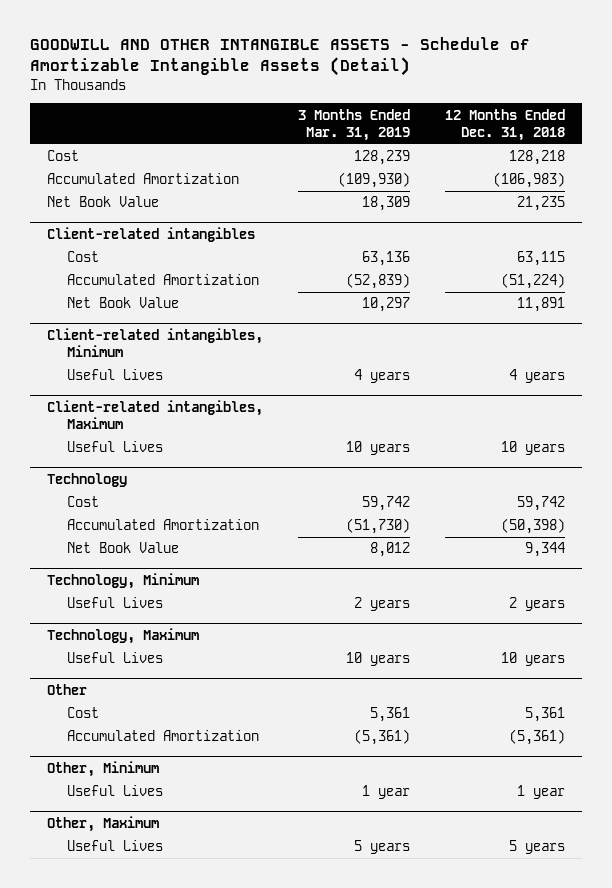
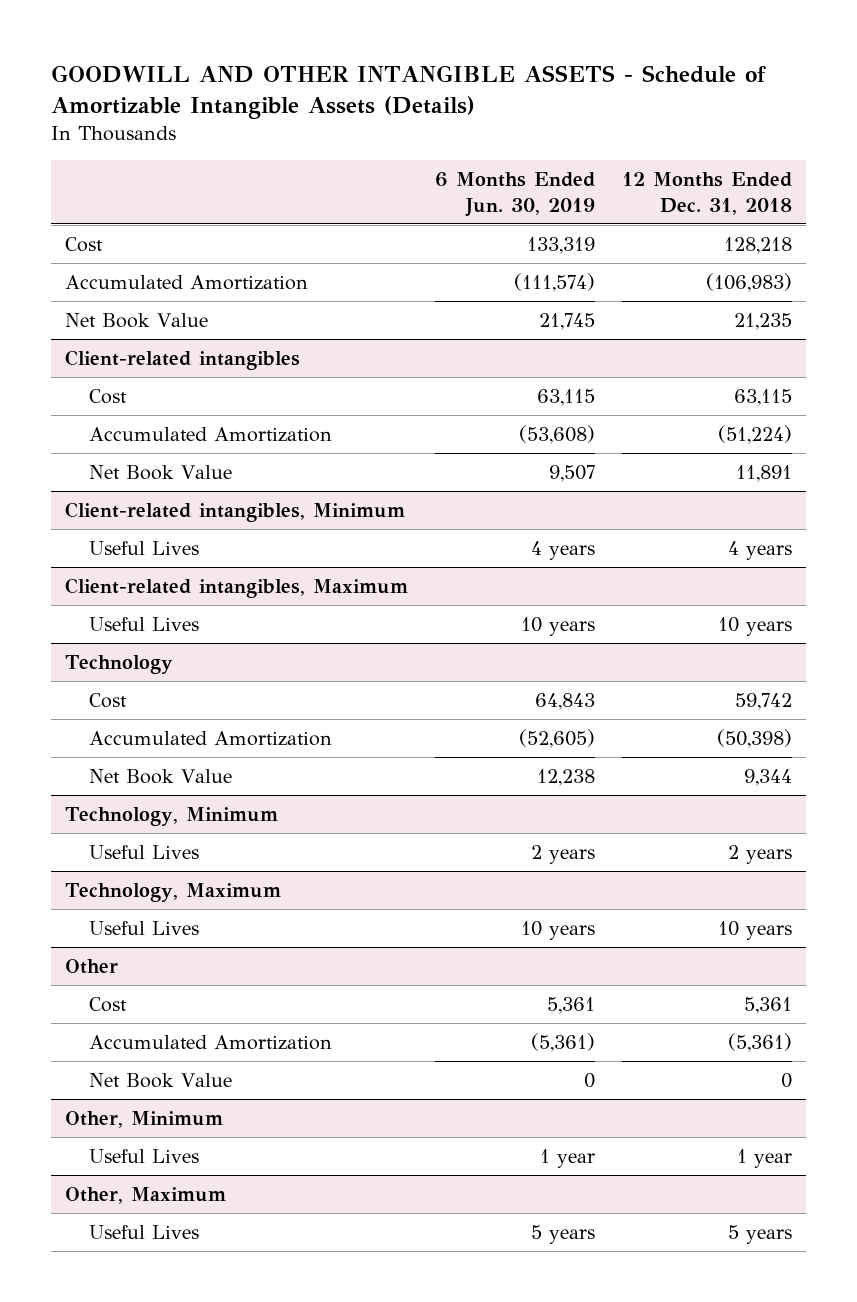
- GOODWILL AND OTHER INTANGIBLE ASSETS - Schedule of Amortizable Intangible Assets (Detail)
+ GOODWILL AND OTHER INTANGIBLE ASSETS - Schedule of Amortizable Intangible Assets (Details)
- | 3 Months Ended Mar. 31, 2019 | 12 Months Ended Dec. 31, 2018
+ | 6 Months Ended Jun. 30, 2019 | 12 Months Ended Dec. 31, 2018
@ Other
+ Net Book Value | 0 | 0

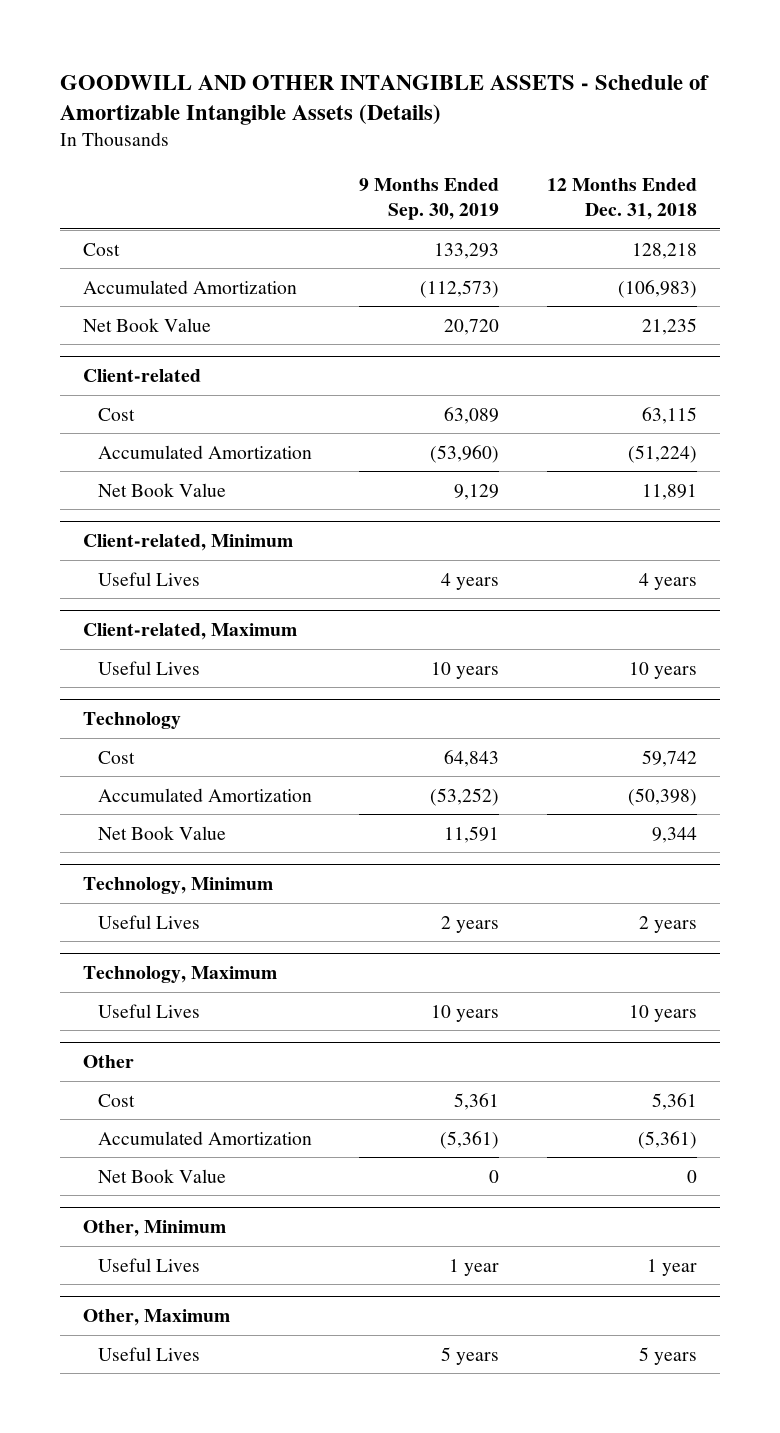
- | 6 Months Ended Jun. 30, 2019 | 12 Months Ended Dec. 31, 2018
+ | 9 Months Ended Sep. 30, 2019 | 12 Months Ended Dec. 31, 2018
- Client-related intangibles
+ Client-related
- Client-related intangibles, Minimum
+ Client-related, Minimum
- Client-related intangibles, Maximum
+ Client-related, Maximum

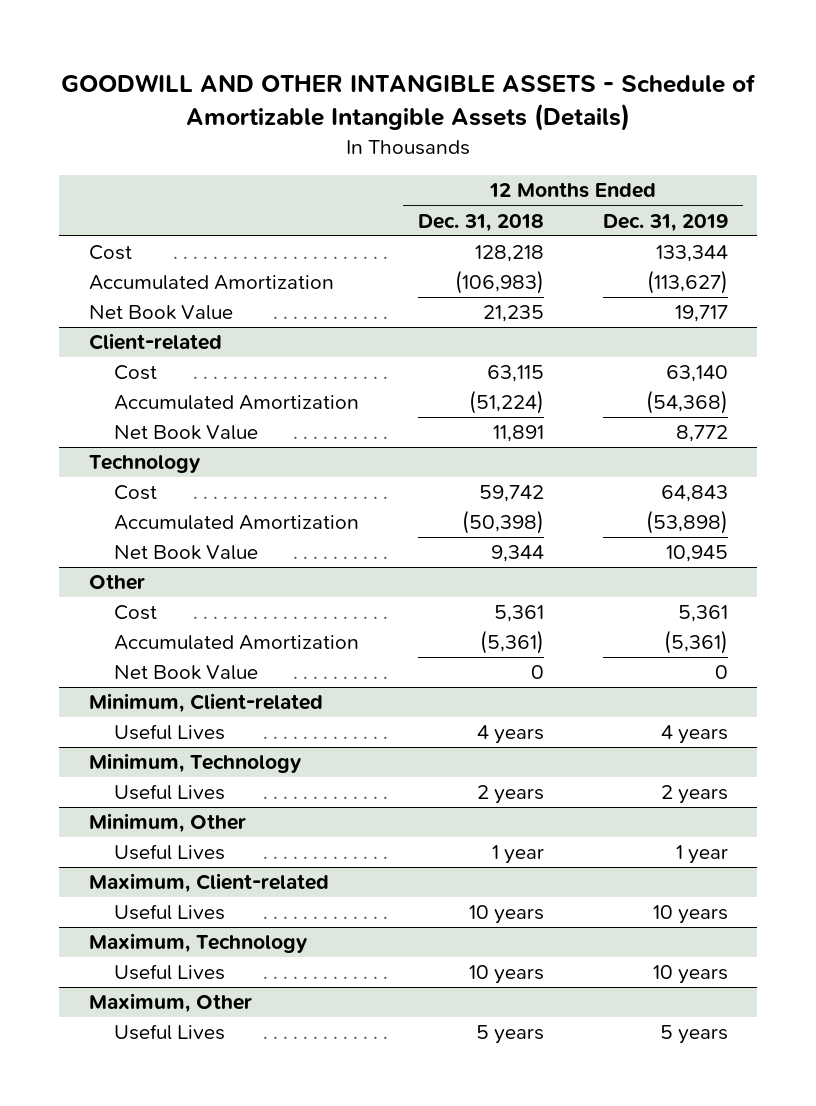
- | 9 Months Ended Sep. 30, 2019 | 12 Months Ended Dec. 31, 2018
+ | 12 Months Ended Dec. 31, 2018 | 12 Months Ended Dec. 31, 2019
- Client-related, Minimum
- Useful Lives | 4 years | 4 years
- Client-related, Maximum
- Useful Lives | 10 years | 10 years
- Technology, Minimum
- Useful Lives | 2 years | 2 years
- Technology, Maximum
- Useful Lives | 10 years | 10 years
- Other, Minimum
+ Minimum, Client-related
+ Useful Lives | 4 years | 4 years
+ Minimum, Technology
+ Useful Lives | 2 years | 2 years
+ Minimum, Other
- Other, Maximum
+ Maximum, Client-related
+ Useful Lives | 10 years | 10 years
+ Maximum, Technology
+ Useful Lives | 10 years | 10 years
+ Maximum, Other

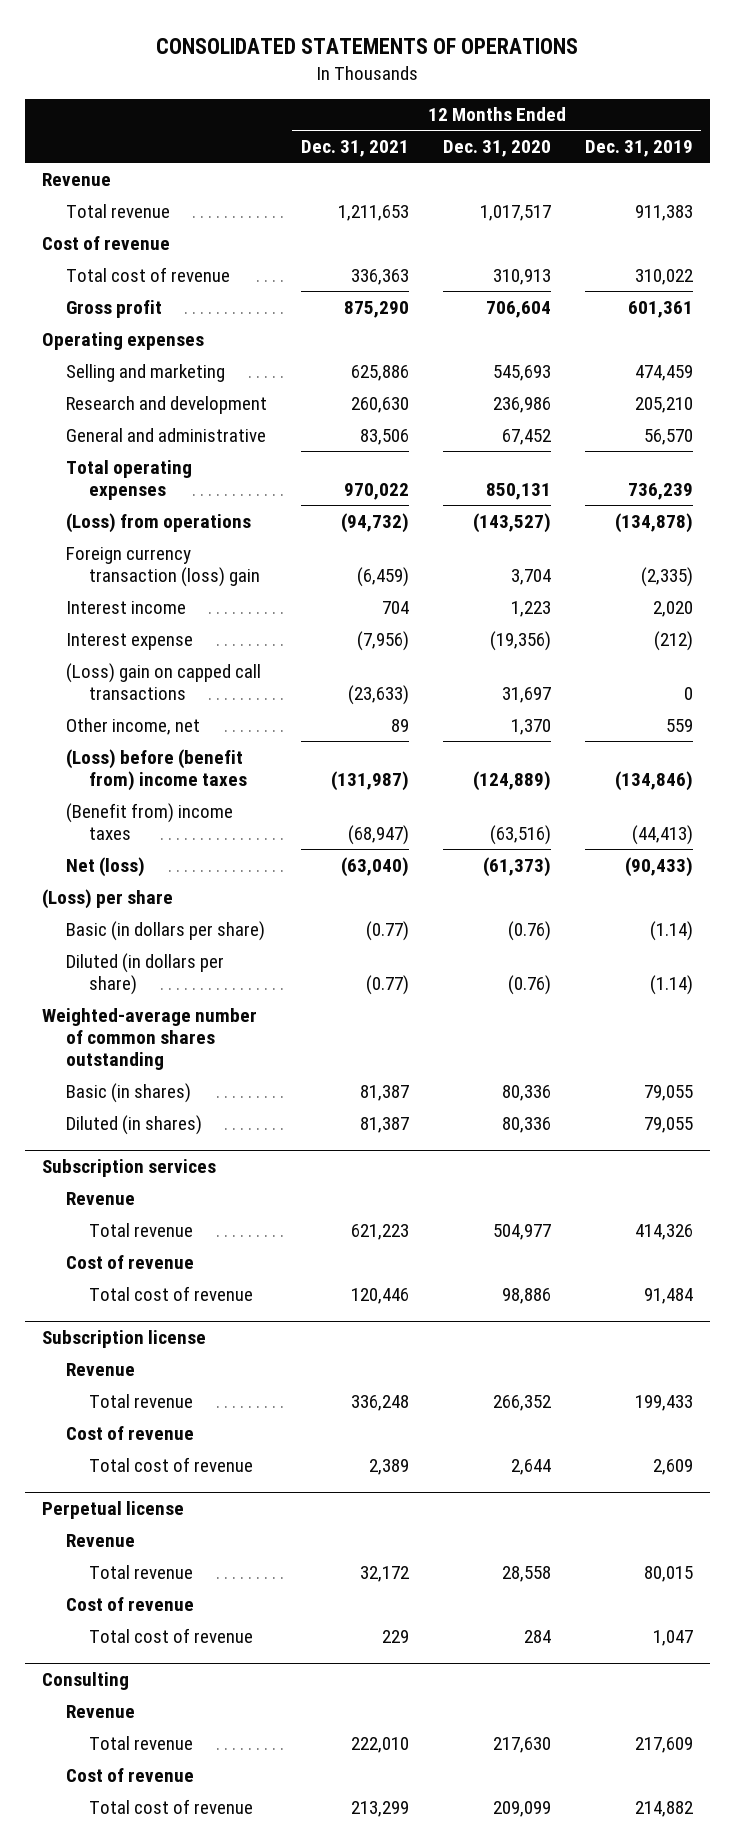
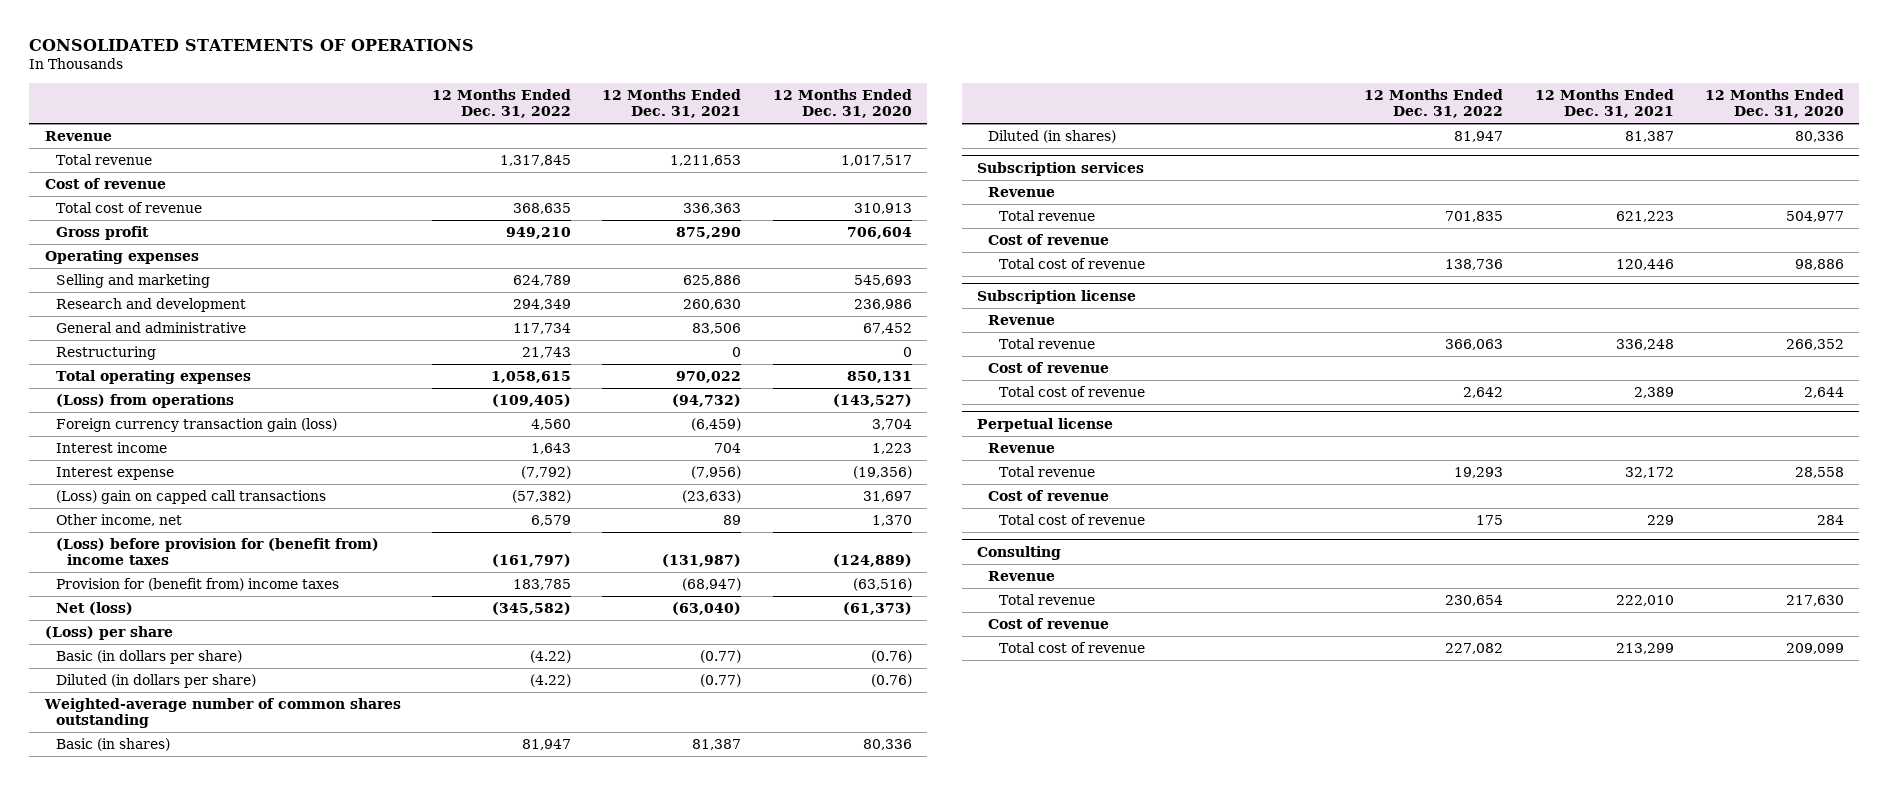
- | 12 Months Ended Dec. 31, 2021 | 12 Months Ended Dec. 31, 2020 | 12 Months Ended Dec. 31, 2019
+ | 12 Months Ended Dec. 31, 2022 | 12 Months Ended Dec. 31, 2021 | 12 Months Ended Dec. 31, 2020
+ Restructuring | 21,743 | 0 | 0
- Foreign currency transaction (loss) gain | (6,459) | 3,704 | (2,335)
+ Foreign currency transaction gain (loss) | 4,560 | (6,459) | 3,704
- (Loss) before (benefit from) income taxes | (131,987) | (124,889) | (134,846)
- (Benefit from) income taxes | (68,947) | (63,516) | (44,413)
+ (Loss) before provision for (benefit from) income taxes | (161,797) | (131,987) | (124,889)
+ Provision for (benefit from) income taxes | 183,785 | (68,947) | (63,516)

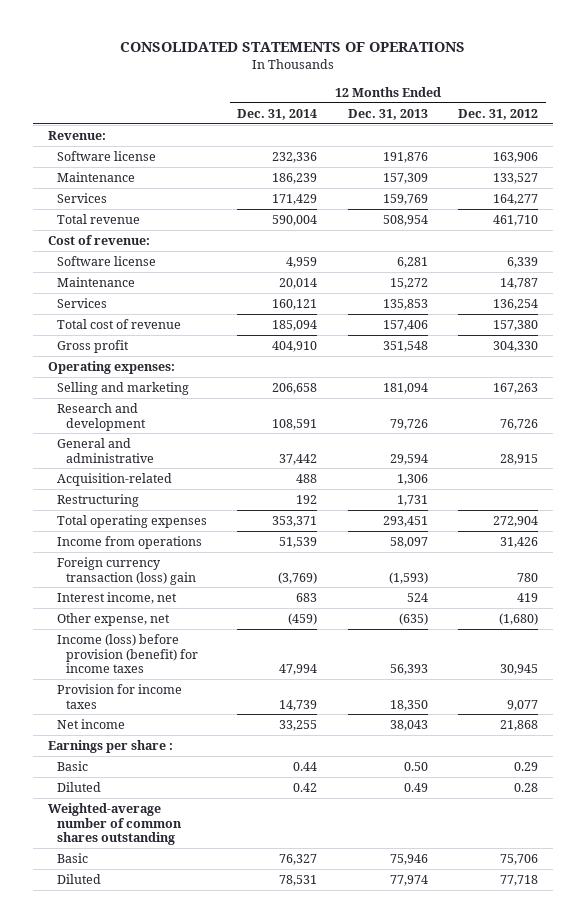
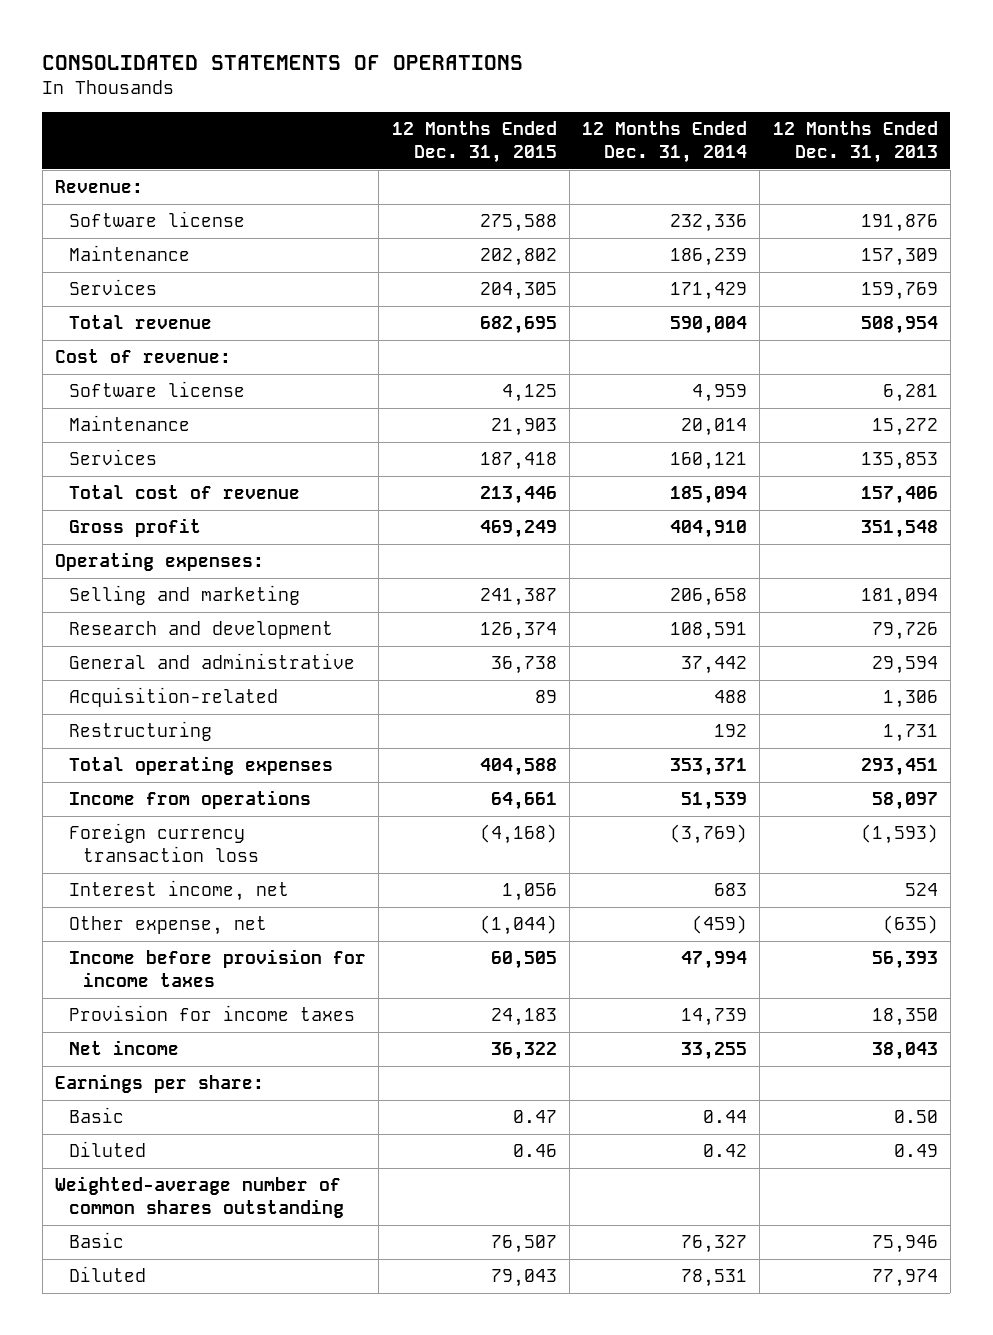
- | 12 Months Ended Dec. 31, 2014 | 12 Months Ended Dec. 31, 2013 | 12 Months Ended Dec. 31, 2012
+ | 12 Months Ended Dec. 31, 2015 | 12 Months Ended Dec. 31, 2014 | 12 Months Ended Dec. 31, 2013
- Foreign currency transaction (loss) gain | (3,769) | (1,593) | 780
+ Foreign currency transaction loss | (4,168) | (3,769) | (1,593)
- Income (loss) before provision (benefit) for income taxes | 47,994 | 56,393 | 30,945
+ Income before provision for income taxes | 60,505 | 47,994 | 56,393
- Earnings per share :
+ Earnings per share:

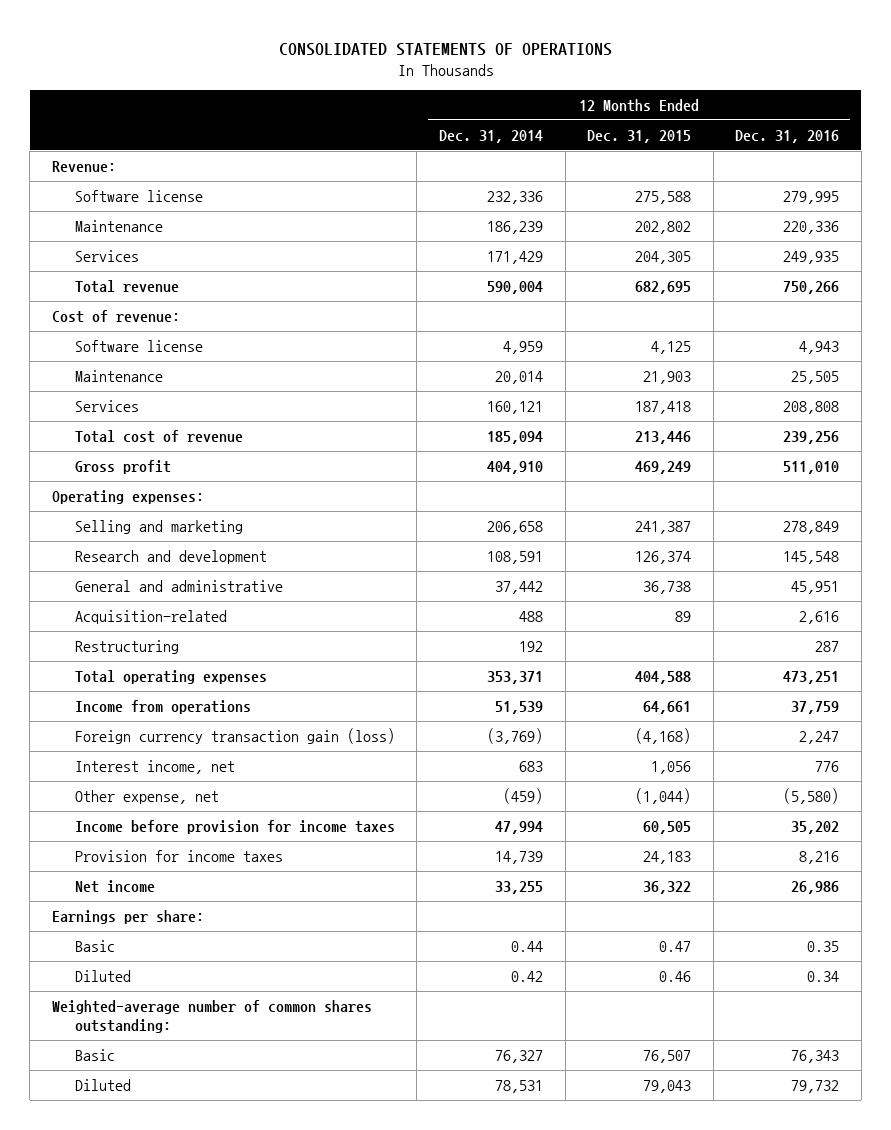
- | 12 Months Ended Dec. 31, 2015 | 12 Months Ended Dec. 31, 2014 | 12 Months Ended Dec. 31, 2013
+ | 12 Months Ended Dec. 31, 2014 | 12 Months Ended Dec. 31, 2015 | 12 Months Ended Dec. 31, 2016
- Foreign currency transaction loss | (4,168) | (3,769) | (1,593)
+ Foreign currency transaction gain (loss) | (3,769) | (4,168) | 2,247
- Weighted-average number of common shares outstanding
+ Weighted-average number of common shares outstanding:

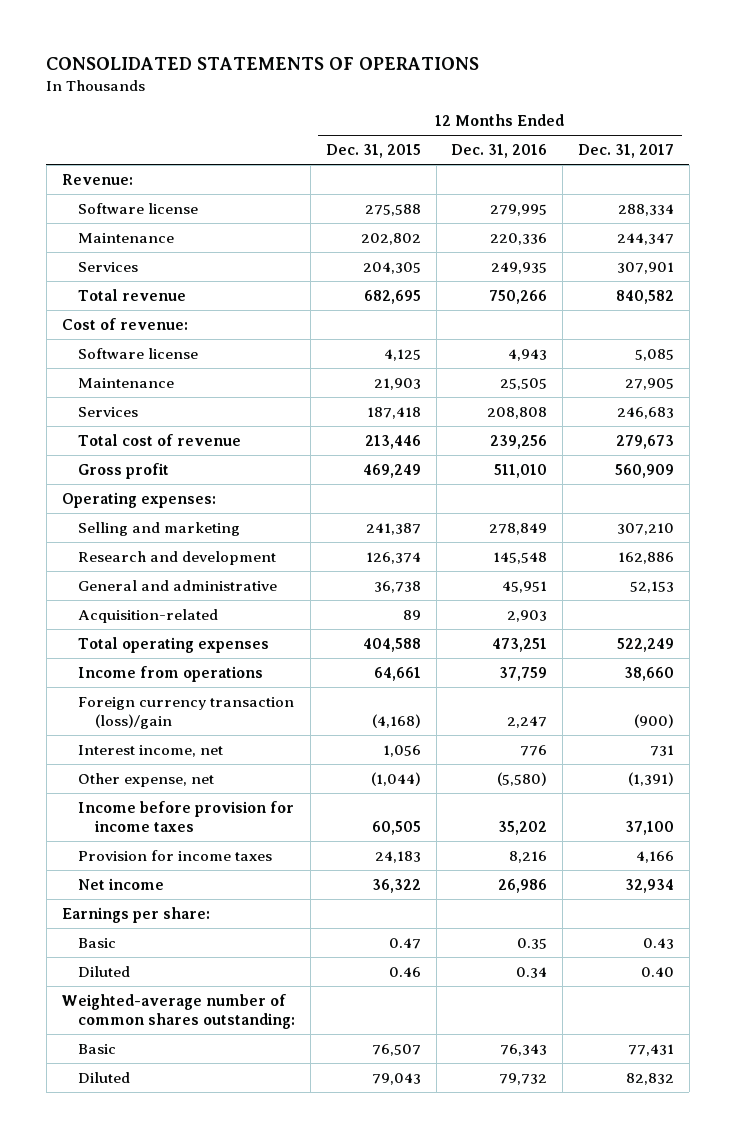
- | 12 Months Ended Dec. 31, 2014 | 12 Months Ended Dec. 31, 2015 | 12 Months Ended Dec. 31, 2016
+ | 12 Months Ended Dec. 31, 2015 | 12 Months Ended Dec. 31, 2016 | 12 Months Ended Dec. 31, 2017
- Acquisition-related | 488 | 89 | 2,616
- Restructuring | 192 | | 287
+ Acquisition-related | 89 | 2,903 |
- Foreign currency transaction gain (loss) | (3,769) | (4,168) | 2,247
+ Foreign currency transaction (loss)/gain | (4,168) | 2,247 | (900)

